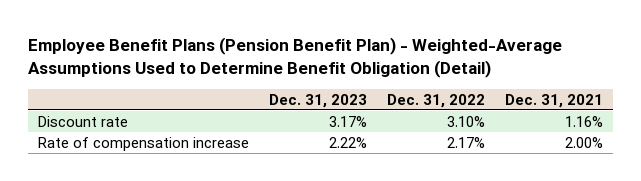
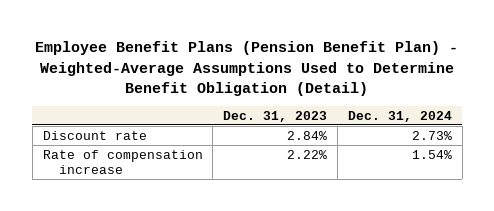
- | Dec. 31, 2023 | Dec. 31, 2022 | Dec. 31, 2021
+ | Dec. 31, 2023 | Dec. 31, 2024
- Discount rate | 3.17% | 3.10% | 1.16%
+ Discount rate | 2.84% | 2.73%

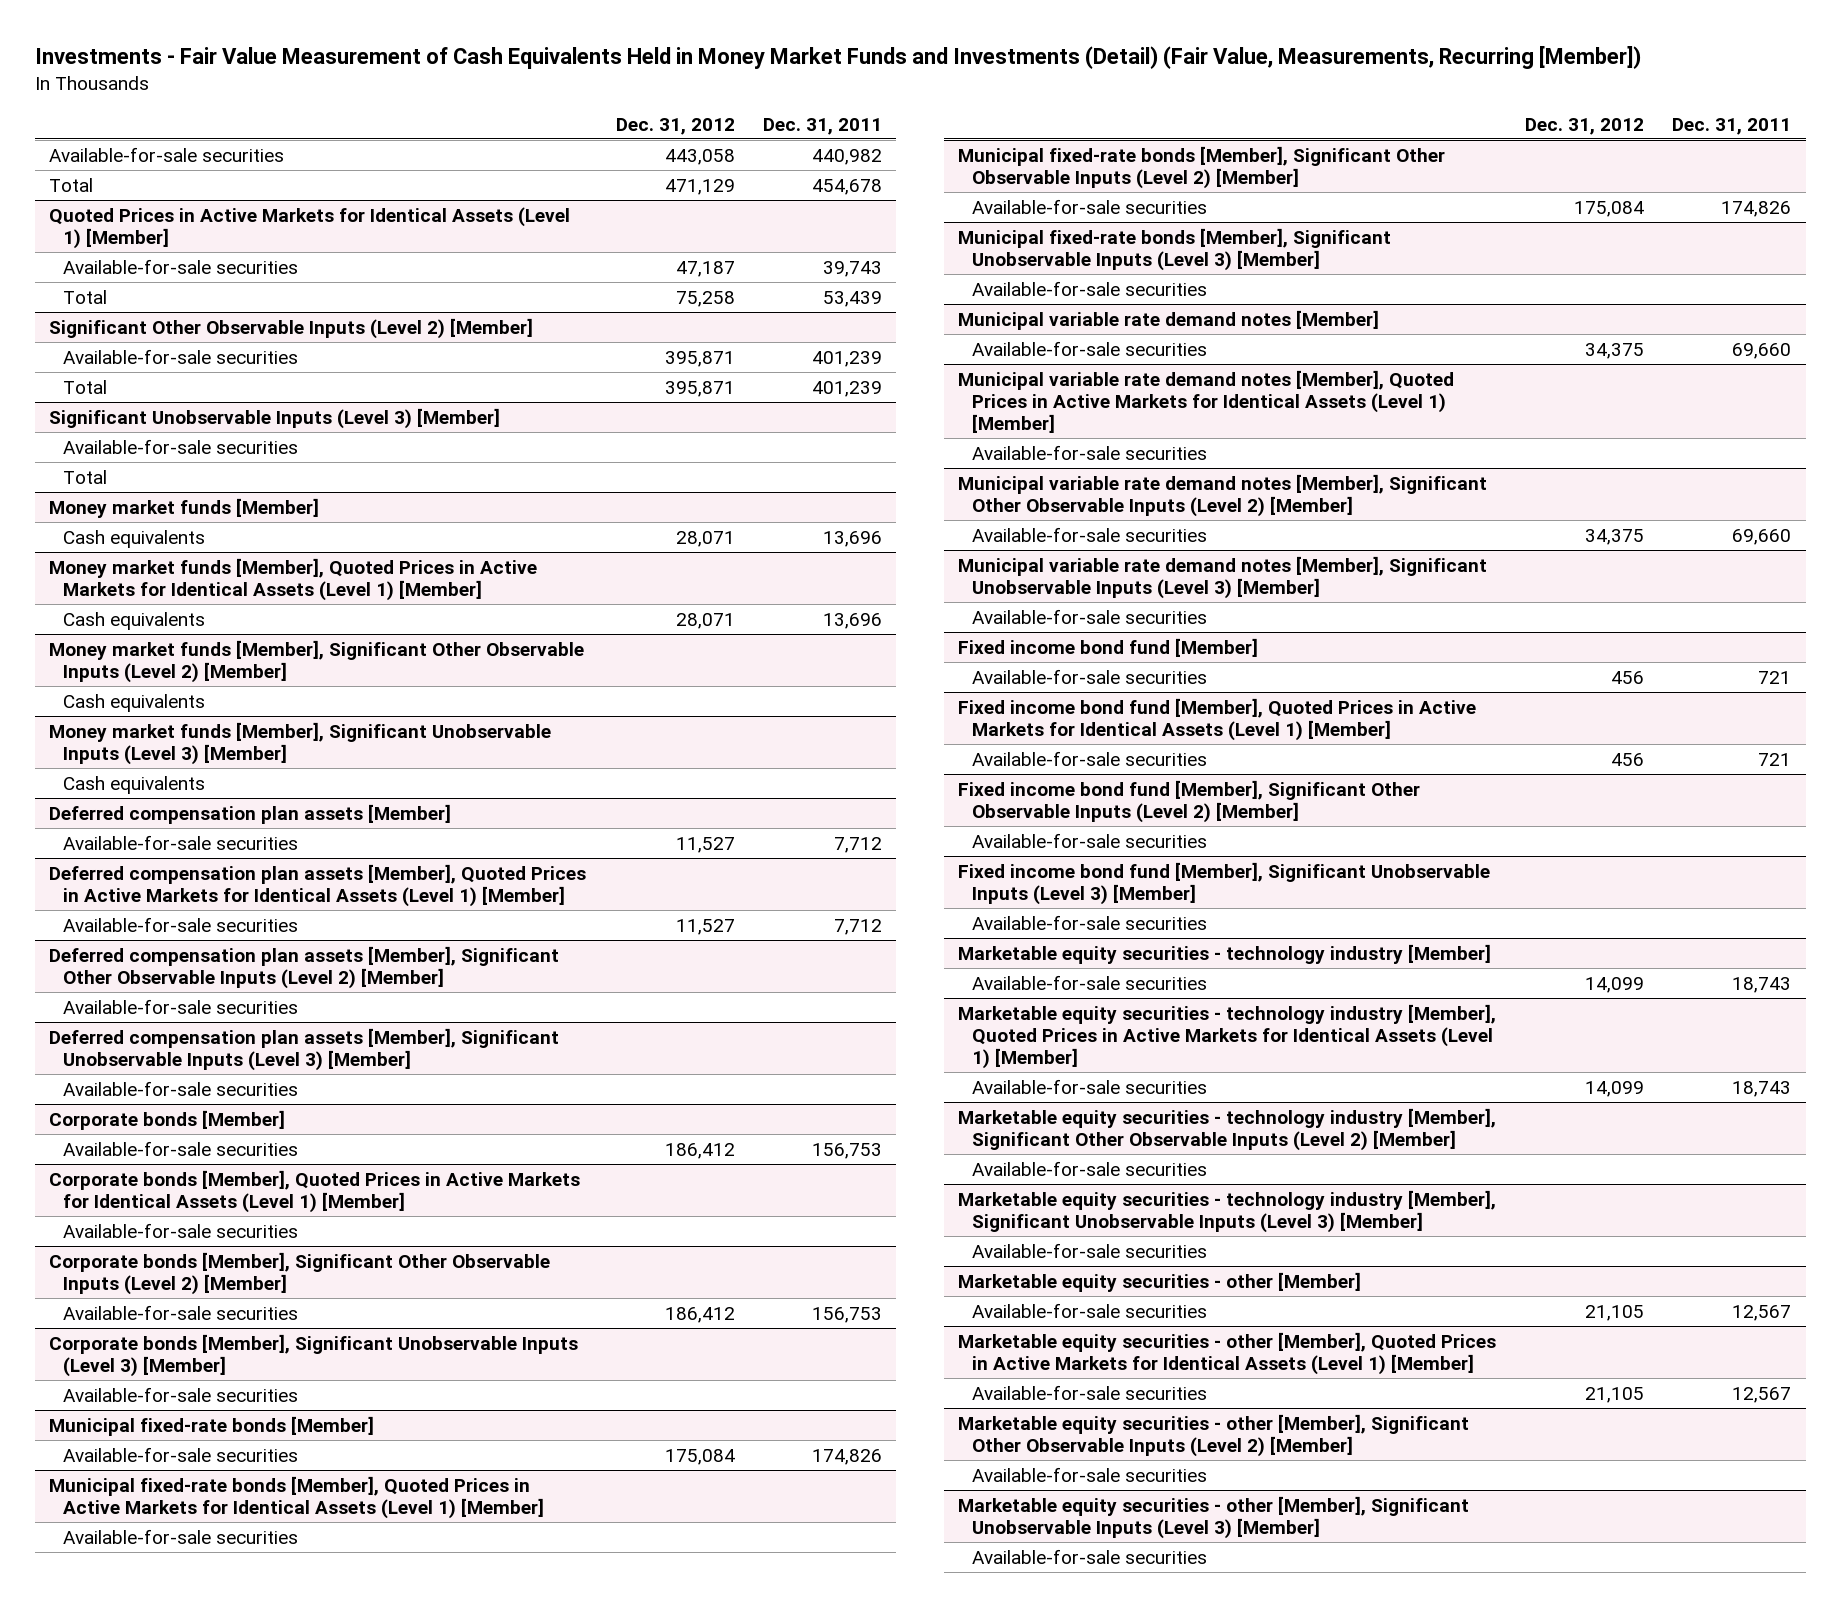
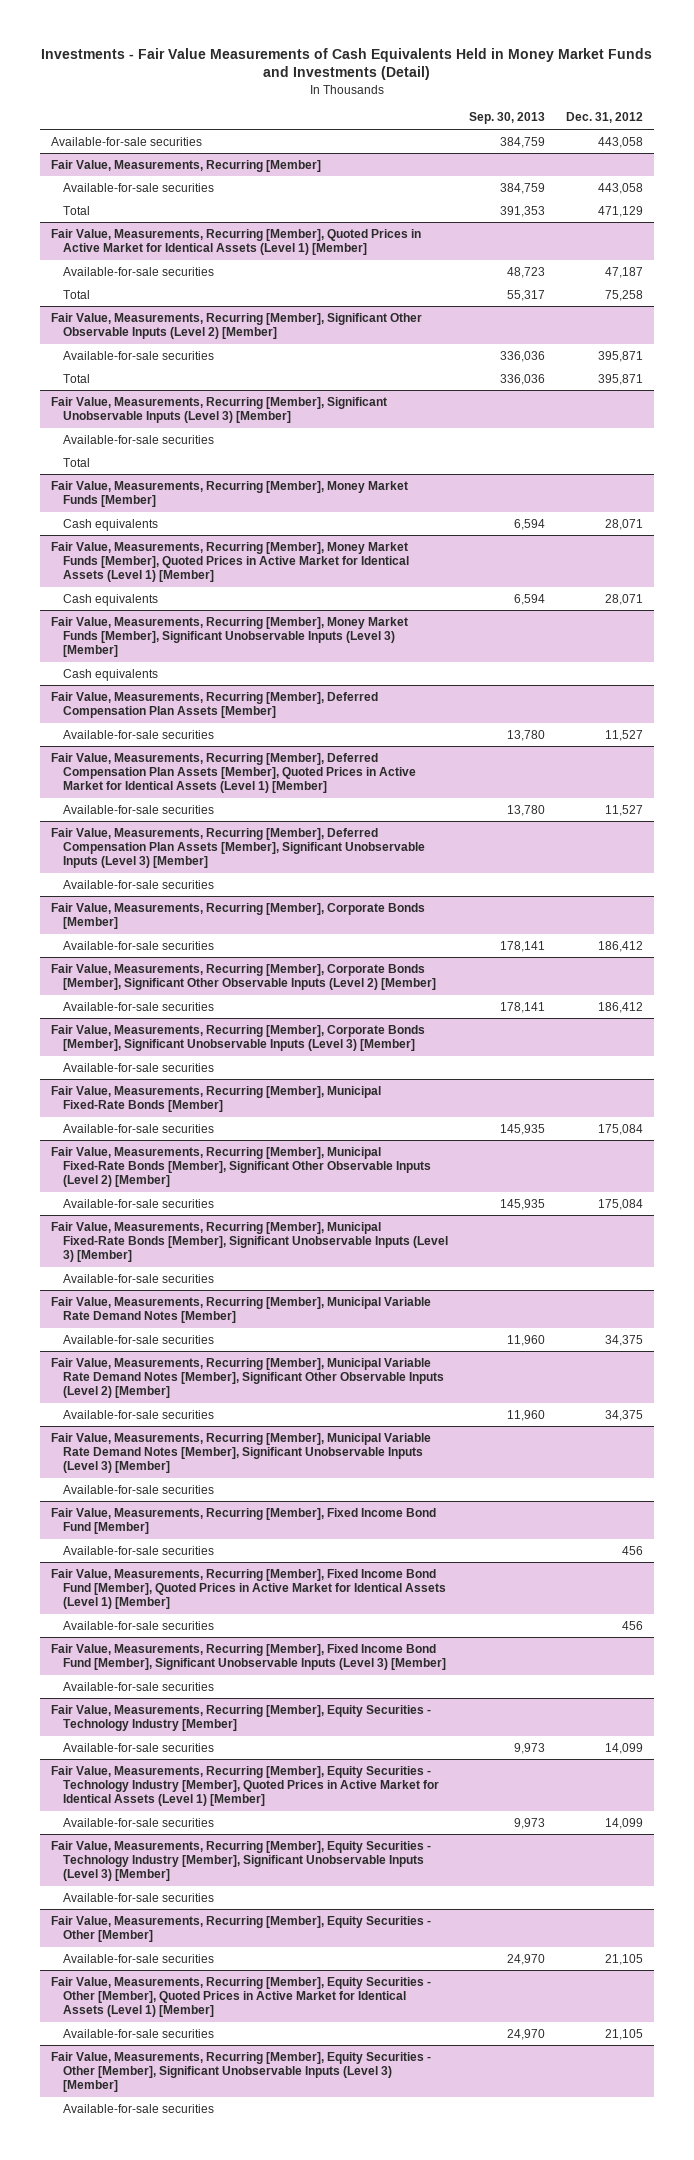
- Investments - Fair Value Measurement of Cash Equivalents Held in Money Market Funds and Investments (Detail) (Fair Value, Measurements, Recurring [Member])
+ Investments - Fair Value Measurements of Cash Equivalents Held in Money Market Funds and Investments (Detail)
- | Dec. 31, 2012 | Dec. 31, 2011
+ | Sep. 30, 2013 | Dec. 31, 2012
+ Fair Value, Measurements, Recurring [Member]
+ Available-for-sale securities | 384,759 | 443,058
- Quoted Prices in Active Markets for Identical Assets (Level 1) [Member]
+ Fair Value, Measurements, Recurring [Member], Quoted Prices in Active Market for Identical Assets (Level 1) [Member]
- Significant Other Observable Inputs (Level 2) [Member]
+ Fair Value, Measurements, Recurring [Member], Significant Other Observable Inputs (Level 2) [Member]
- Significant Unobservable Inputs (Level 3) [Member]
+ Fair Value, Measurements, Recurring [Member], Significant Unobservable Inputs (Level 3) [Member]
- Money market funds [Member]
+ Fair Value, Measurements, Recurring [Member], Money Market Funds [Member]
- Money market funds [Member], Quoted Prices in Active Markets for Identical Assets (Level 1) [Member]
+ Fair Value, Measurements, Recurring [Member], Money Market Funds [Member], Quoted Prices in Active Market for Identical Assets (Level 1) [Member]
- Money market funds [Member], Significant Other Observable Inputs (Level 2) [Member]
- Cash equivalents
- Money market funds [Member], Significant Unobservable Inputs (Level 3) [Member]
+ Fair Value, Measurements, Recurring [Member], Money Market Funds [Member], Significant Unobservable Inputs (Level 3) [Member]
- Deferred compensation plan assets [Member]
+ Fair Value, Measurements, Recurring [Member], Deferred Compensation Plan Assets [Member]
- Deferred compensation plan assets [Member], Quoted Prices in Active Markets for Identical Assets (Level 1) [Member]
+ Fair Value, Measurements, Recurring [Member], Deferred Compensation Plan Assets [Member], Quoted Prices in Active Market for Identical Assets (Level 1) [Member]
- Deferred compensation plan assets [Member], Significant Other Observable Inputs (Level 2) [Member]
- Available-for-sale securities
- Deferred compensation plan assets [Member], Significant Unobservable Inputs (Level 3) [Member]
+ Fair Value, Measurements, Recurring [Member], Deferred Compensation Plan Assets [Member], Significant Unobservable Inputs (Level 3) [Member]
- Corporate bonds [Member]
+ Fair Value, Measurements, Recurring [Member], Corporate Bonds [Member]
- Corporate bonds [Member], Quoted Prices in Active Markets for Identical Assets (Level 1) [Member]
- Available-for-sale securities
- Corporate bonds [Member], Significant Other Observable Inputs (Level 2) [Member]
+ Fair Value, Measurements, Recurring [Member], Corporate Bonds [Member], Significant Other Observable Inputs (Level 2) [Member]
- Corporate bonds [Member], Significant Unobservable Inputs (Level 3) [Member]
+ Fair Value, Measurements, Recurring [Member], Corporate Bonds [Member], Significant Unobservable Inputs (Level 3) [Member]
- Municipal fixed-rate bonds [Member]
+ Fair Value, Measurements, Recurring [Member], Municipal Fixed-Rate Bonds [Member]
- Municipal fixed-rate bonds [Member], Quoted Prices in Active Markets for Identical Assets (Level 1) [Member]
- Available-for-sale securities
- Municipal fixed-rate bonds [Member], Significant Other Observable Inputs (Level 2) [Member]
+ Fair Value, Measurements, Recurring [Member], Municipal Fixed-Rate Bonds [Member], Significant Other Observable Inputs (Level 2) [Member]
- Municipal fixed-rate bonds [Member], Significant Unobservable Inputs (Level 3) [Member]
+ Fair Value, Measurements, Recurring [Member], Municipal Fixed-Rate Bonds [Member], Significant Unobservable Inputs (Level 3) [Member]
- Municipal variable rate demand notes [Member]
+ Fair Value, Measurements, Recurring [Member], Municipal Variable Rate Demand Notes [Member]
- Municipal variable rate demand notes [Member], Quoted Prices in Active Markets for Identical Assets (Level 1) [Member]
- Available-for-sale securities
- Municipal variable rate demand notes [Member], Significant Other Observable Inputs (Level 2) [Member]
+ Fair Value, Measurements, Recurring [Member], Municipal Variable Rate Demand Notes [Member], Significant Other Observable Inputs (Level 2) [Member]
- Municipal variable rate demand notes [Member], Significant Unobservable Inputs (Level 3) [Member]
+ Fair Value, Measurements, Recurring [Member], Municipal Variable Rate Demand Notes [Member], Significant Unobservable Inputs (Level 3) [Member]
- Fixed income bond fund [Member]
+ Fair Value, Measurements, Recurring [Member], Fixed Income Bond Fund [Member]
- Fixed income bond fund [Member], Quoted Prices in Active Markets for Identical Assets (Level 1) [Member]
+ Fair Value, Measurements, Recurring [Member], Fixed Income Bond Fund [Member], Quoted Prices in Active Market for Identical Assets (Level 1) [Member]
- Fixed income bond fund [Member], Significant Other Observable Inputs (Level 2) [Member]
- Available-for-sale securities
- Fixed income bond fund [Member], Significant Unobservable Inputs (Level 3) [Member]
+ Fair Value, Measurements, Recurring [Member], Fixed Income Bond Fund [Member], Significant Unobservable Inputs (Level 3) [Member]
- Marketable equity securities - technology industry [Member]
+ Fair Value, Measurements, Recurring [Member], Equity Securities - Technology Industry [Member]
- Marketable equity securities - technology industry [Member], Quoted Prices in Active Markets for Identical Assets (Level 1) [Member]
+ Fair Value, Measurements, Recurring [Member], Equity Securities - Technology Industry [Member], Quoted Prices in Active Market for Identical Assets (Level 1) [Member]
- Marketable equity securities - technology industry [Member], Significant Other Observable Inputs (Level 2) [Member]
- Available-for-sale securities
- Marketable equity securities - technology industry [Member], Significant Unobservable Inputs (Level 3) [Member]
+ Fair Value, Measurements, Recurring [Member], Equity Securities - Technology Industry [Member], Significant Unobservable Inputs (Level 3) [Member]
- Marketable equity securities - other [Member]
+ Fair Value, Measurements, Recurring [Member], Equity Securities - Other [Member]
- Marketable equity securities - other [Member], Quoted Prices in Active Markets for Identical Assets (Level 1) [Member]
+ Fair Value, Measurements, Recurring [Member], Equity Securities - Other [Member], Quoted Prices in Active Market for Identical Assets (Level 1) [Member]
- Marketable equity securities - other [Member], Significant Other Observable Inputs (Level 2) [Member]
- Available-for-sale securities
- Marketable equity securities - other [Member], Significant Unobservable Inputs (Level 3) [Member]
+ Fair Value, Measurements, Recurring [Member], Equity Securities - Other [Member], Significant Unobservable Inputs (Level 3) [Member]

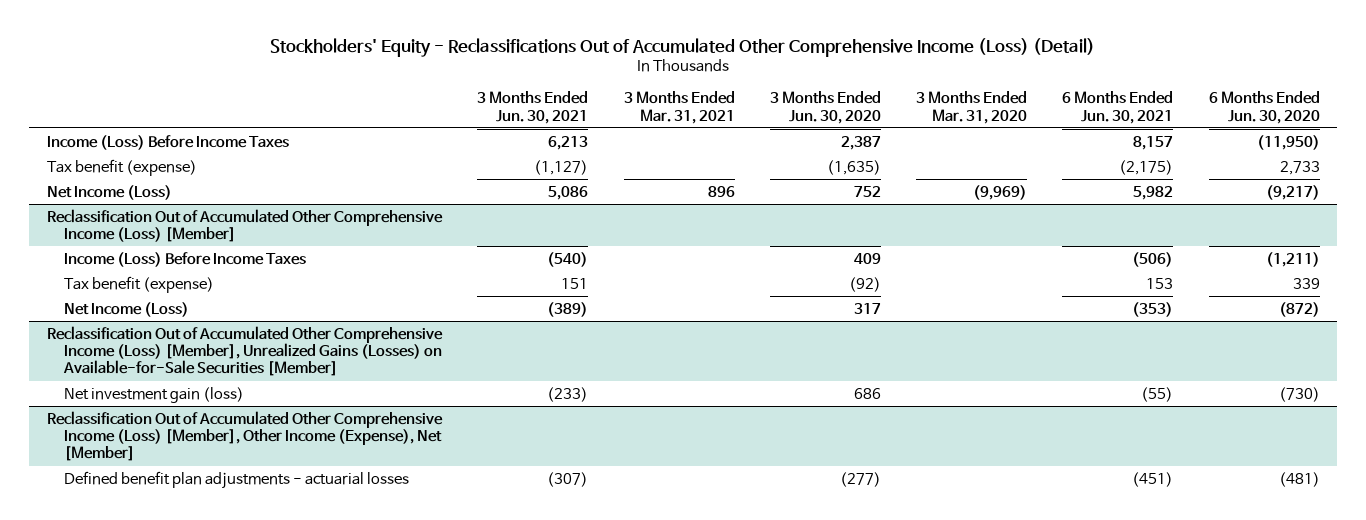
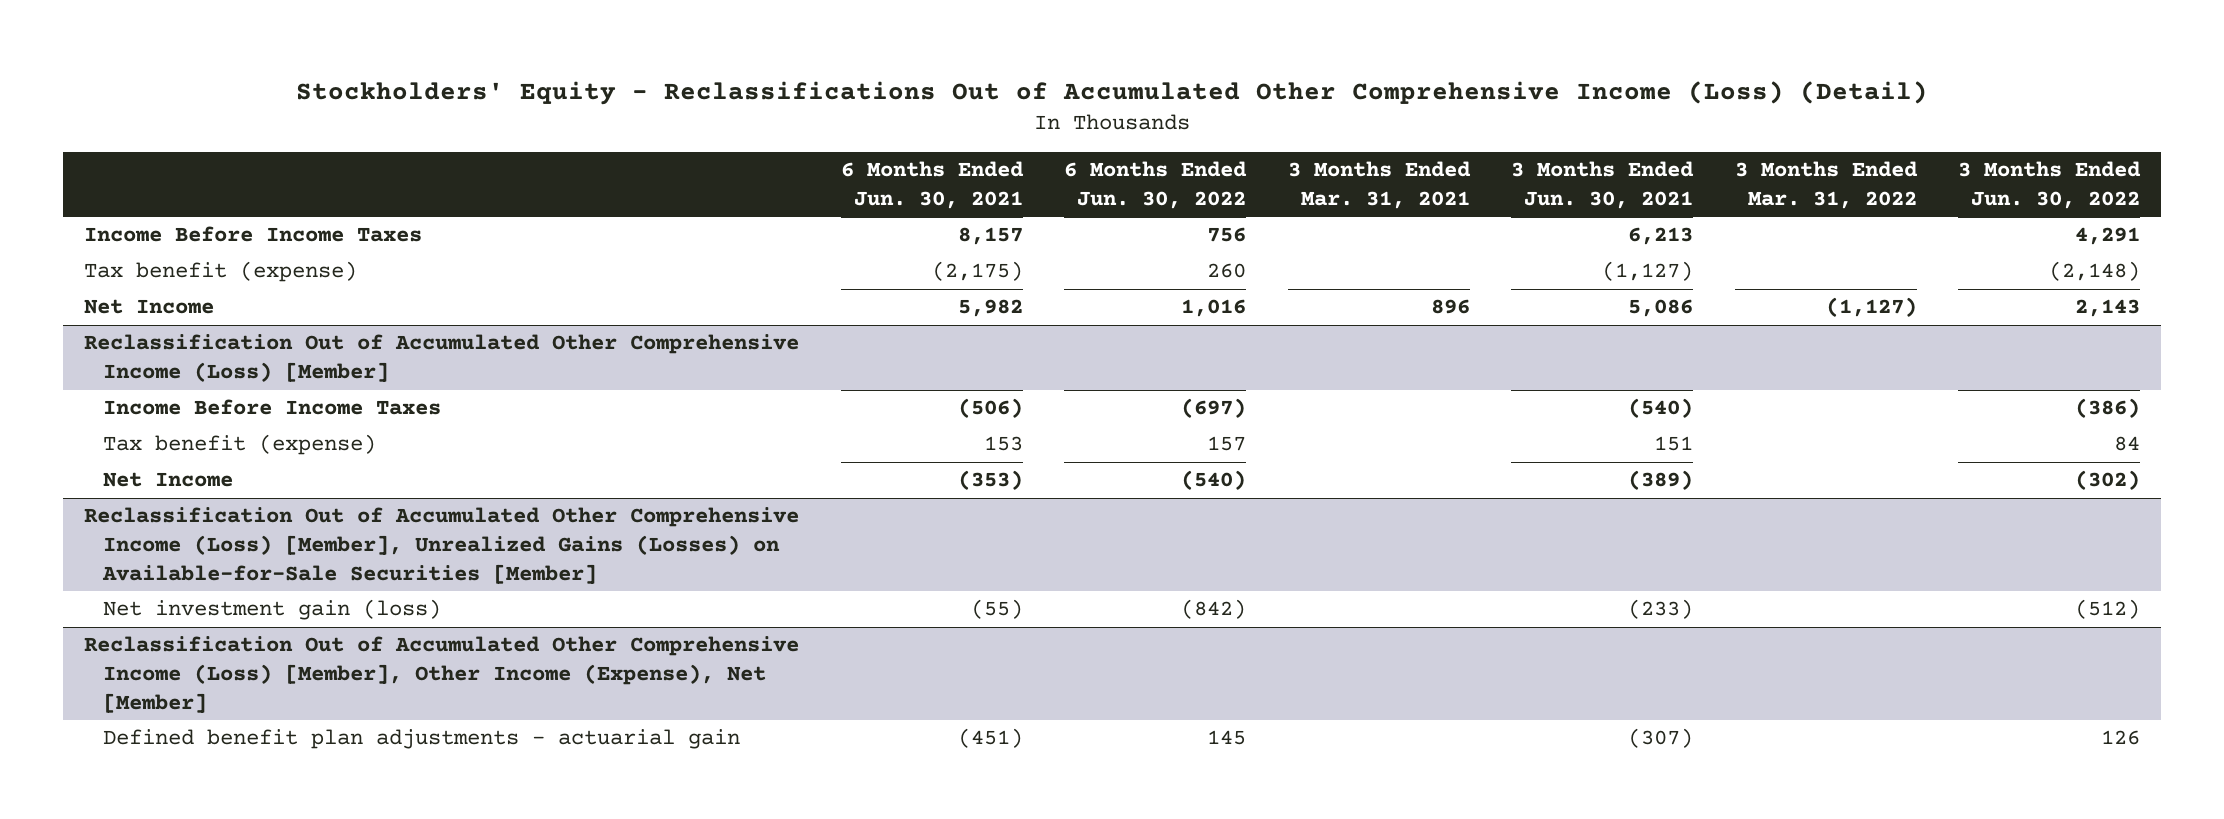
- | 3 Months Ended Jun. 30, 2021 | 3 Months Ended Mar. 31, 2021 | 3 Months Ended Jun. 30, 2020 | 3 Months Ended Mar. 31, 2020 | 6 Months Ended Jun. 30, 2021 | 6 Months Ended Jun. 30, 2020
+ | 6 Months Ended Jun. 30, 2021 | 6 Months Ended Jun. 30, 2022 | 3 Months Ended Mar. 31, 2021 | 3 Months Ended Jun. 30, 2021 | 3 Months Ended Mar. 31, 2022 | 3 Months Ended Jun. 30, 2022
- Income (Loss) Before Income Taxes | 6,213 | | 2,387 | | 8,157 | (11,950)
+ Income Before Income Taxes | 8,157 | 756 | | 6,213 | | 4,291
- Net Income (Loss) | 5,086 | 896 | 752 | (9,969) | 5,982 | (9,217)
+ Net Income | 5,982 | 1,016 | 896 | 5,086 | (1,127) | 2,143
@ Reclassification Out of Accumulated Other Comprehensive Income (Loss) [Member]
- Income (Loss) Before Income Taxes | (540) | | 409 | | (506) | (1,211)
+ Income Before Income Taxes | (506) | (697) | | (540) | | (386)
- Net Income (Loss) | (389) | | 317 | | (353) | (872)
+ Net Income | (353) | (540) | | (389) | | (302)
@ Reclassification Out of Accumulated Other Comprehensive Income (Loss) [Member], Other Income (Expense), Net [Member]
- Defined benefit plan adjustments - actuarial losses | (307) | | (277) | | (451) | (481)
+ Defined benefit plan adjustments - actuarial gain | (451) | 145 | | (307) | | 126

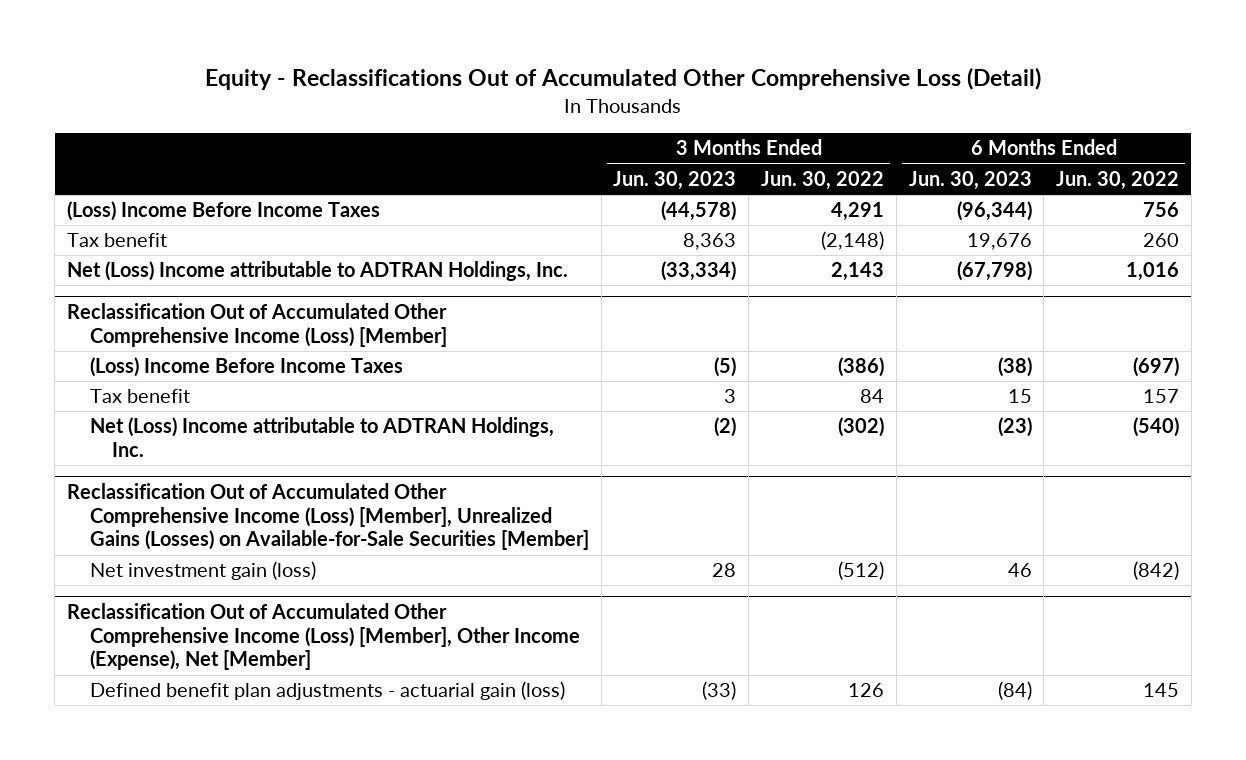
- Stockholders' Equity - Reclassifications Out of Accumulated Other Comprehensive Income (Loss) (Detail)
+ Equity - Reclassifications Out of Accumulated Other Comprehensive Loss (Detail)
- | 6 Months Ended Jun. 30, 2021 | 6 Months Ended Jun. 30, 2022 | 3 Months Ended Mar. 31, 2021 | 3 Months Ended Jun. 30, 2021 | 3 Months Ended Mar. 31, 2022 | 3 Months Ended Jun. 30, 2022
+ | 3 Months Ended Jun. 30, 2023 | 3 Months Ended Jun. 30, 2022 | 6 Months Ended Jun. 30, 2023 | 6 Months Ended Jun. 30, 2022
- Income Before Income Taxes | 8,157 | 756 | | 6,213 | | 4,291
- Tax benefit (expense) | (2,175) | 260 | | (1,127) | | (2,148)
- Net Income | 5,982 | 1,016 | 896 | 5,086 | (1,127) | 2,143
+ (Loss) Income Before Income Taxes | (44,578) | 4,291 | (96,344) | 756
+ Tax benefit | 8,363 | (2,148) | 19,676 | 260
+ Net (Loss) Income attributable to ADTRAN Holdings, Inc. | (33,334) | 2,143 | (67,798) | 1,016
@ Reclassification Out of Accumulated Other Comprehensive Income (Loss) [Member]
- Income Before Income Taxes | (506) | (697) | | (540) | | (386)
- Tax benefit (expense) | 153 | 157 | | 151 | | 84
- Net Income | (353) | (540) | | (389) | | (302)
+ (Loss) Income Before Income Taxes | (5) | (386) | (38) | (697)
+ Tax benefit | 3 | 84 | 15 | 157
+ Net (Loss) Income attributable to ADTRAN Holdings, Inc. | (2) | (302) | (23) | (540)
@ Reclassification Out of Accumulated Other Comprehensive Income (Loss) [Member], Other Income (Expense), Net [Member]
- Defined benefit plan adjustments - actuarial gain | (451) | 145 | | (307) | | 126
+ Defined benefit plan adjustments - actuarial gain (loss) | (33) | 126 | (84) | 145

